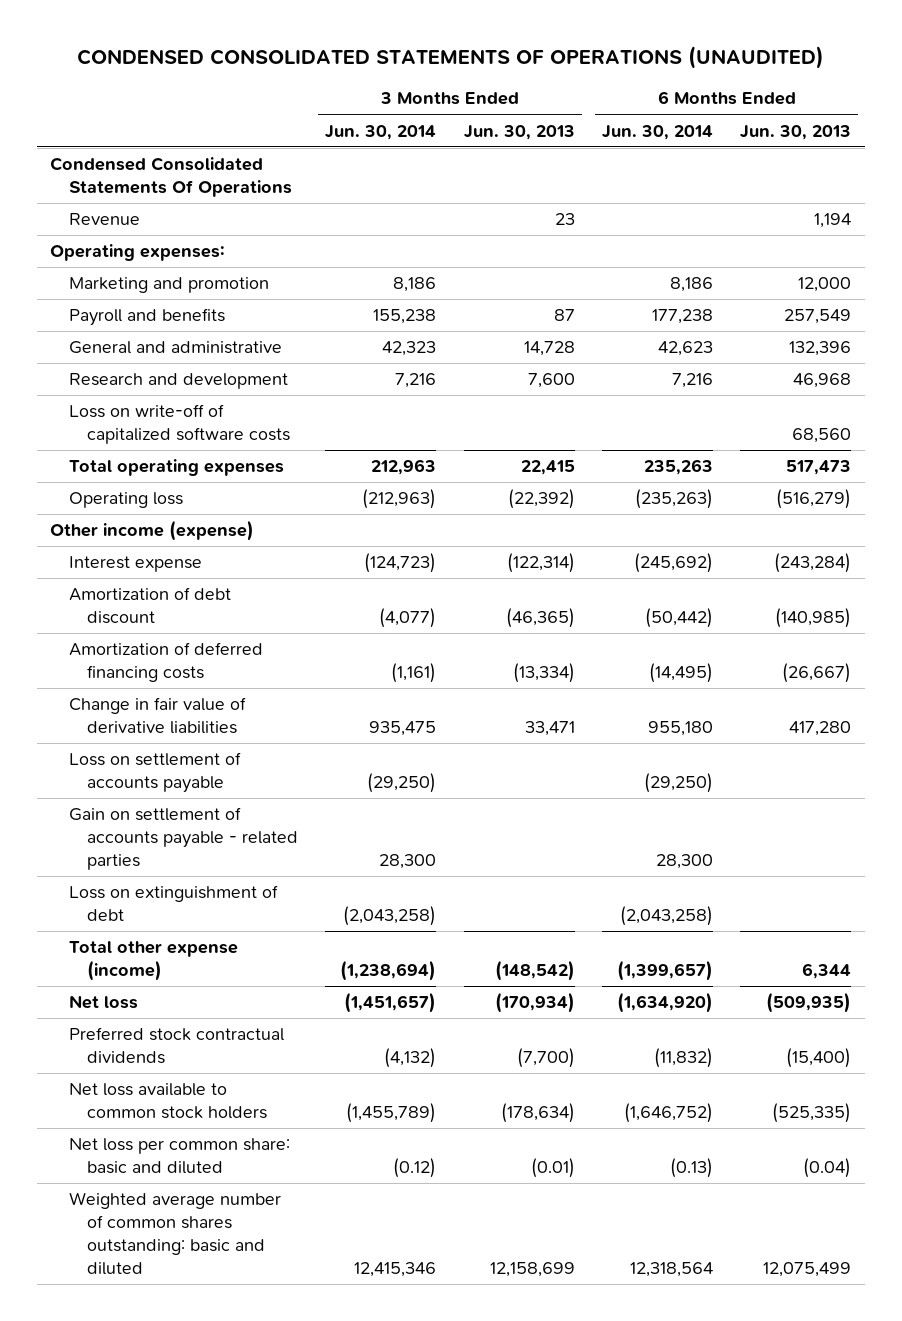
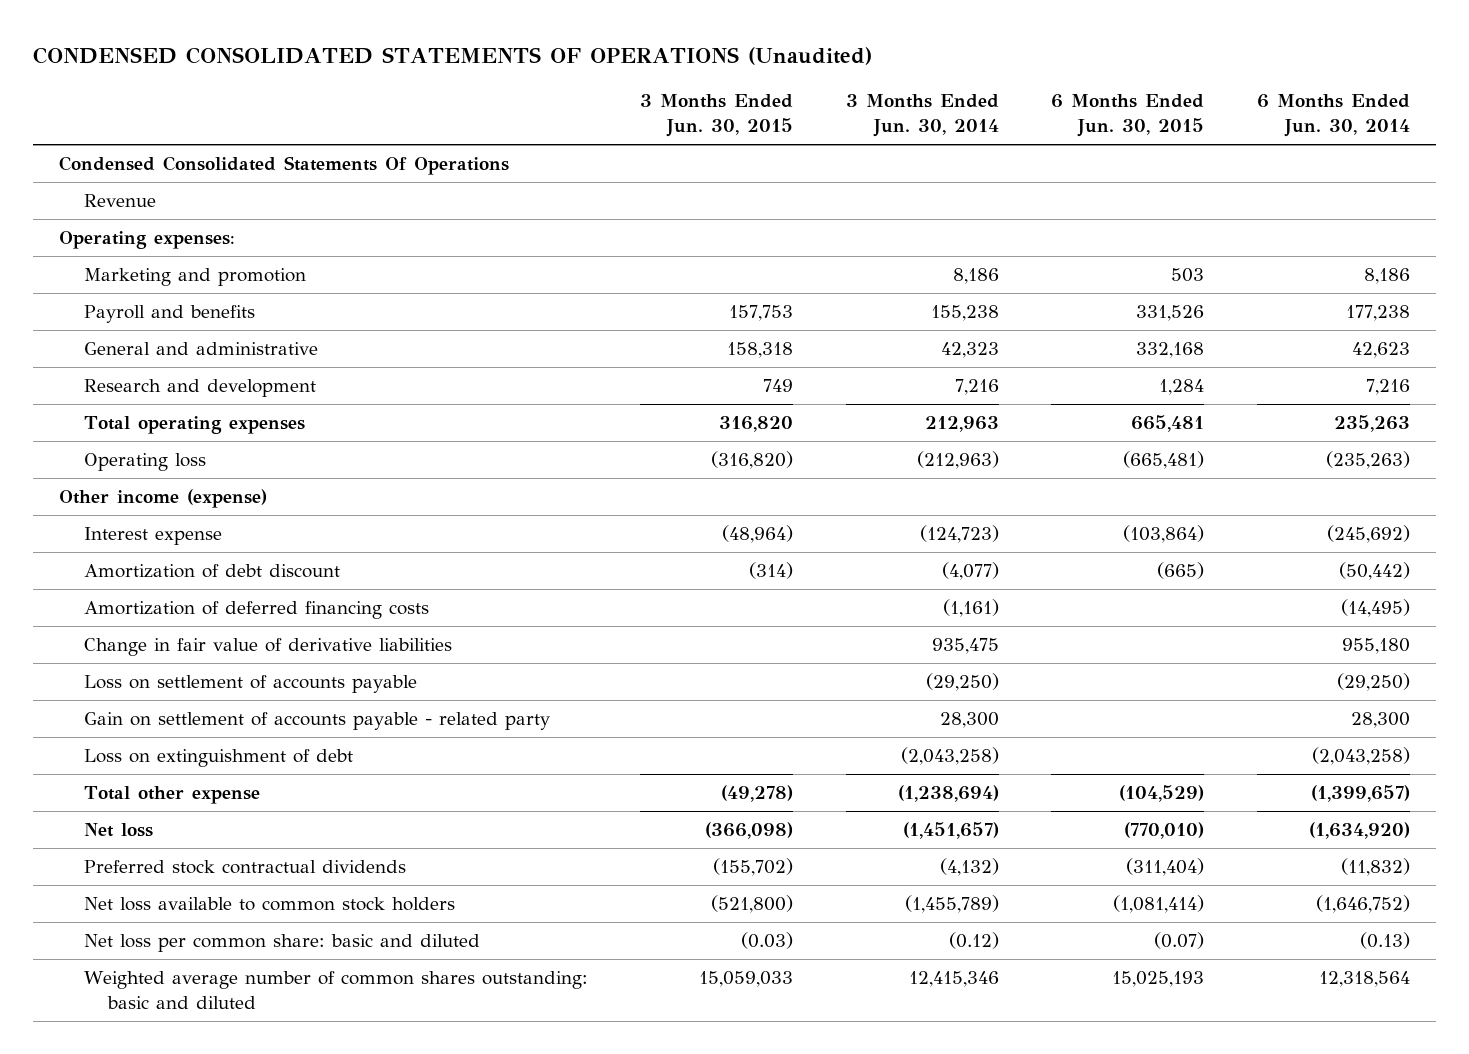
- CONDENSED CONSOLIDATED STATEMENTS OF OPERATIONS (UNAUDITED)
+ CONDENSED CONSOLIDATED STATEMENTS OF OPERATIONS (Unaudited)
- | 3 Months Ended Jun. 30, 2014 | 3 Months Ended Jun. 30, 2013 | 6 Months Ended Jun. 30, 2014 | 6 Months Ended Jun. 30, 2013
+ | 3 Months Ended Jun. 30, 2015 | 3 Months Ended Jun. 30, 2014 | 6 Months Ended Jun. 30, 2015 | 6 Months Ended Jun. 30, 2014
- Loss on write-off of capitalized software costs | | | | 68,560
- Gain on settlement of accounts payable - related parties | 28,300 | | 28,300 |
+ Gain on settlement of accounts payable - related party | | 28,300 | | 28,300
- Total other expense (income) | (1,238,694) | (148,542) | (1,399,657) | 6,344
+ Total other expense | (49,278) | (1,238,694) | (104,529) | (1,399,657)

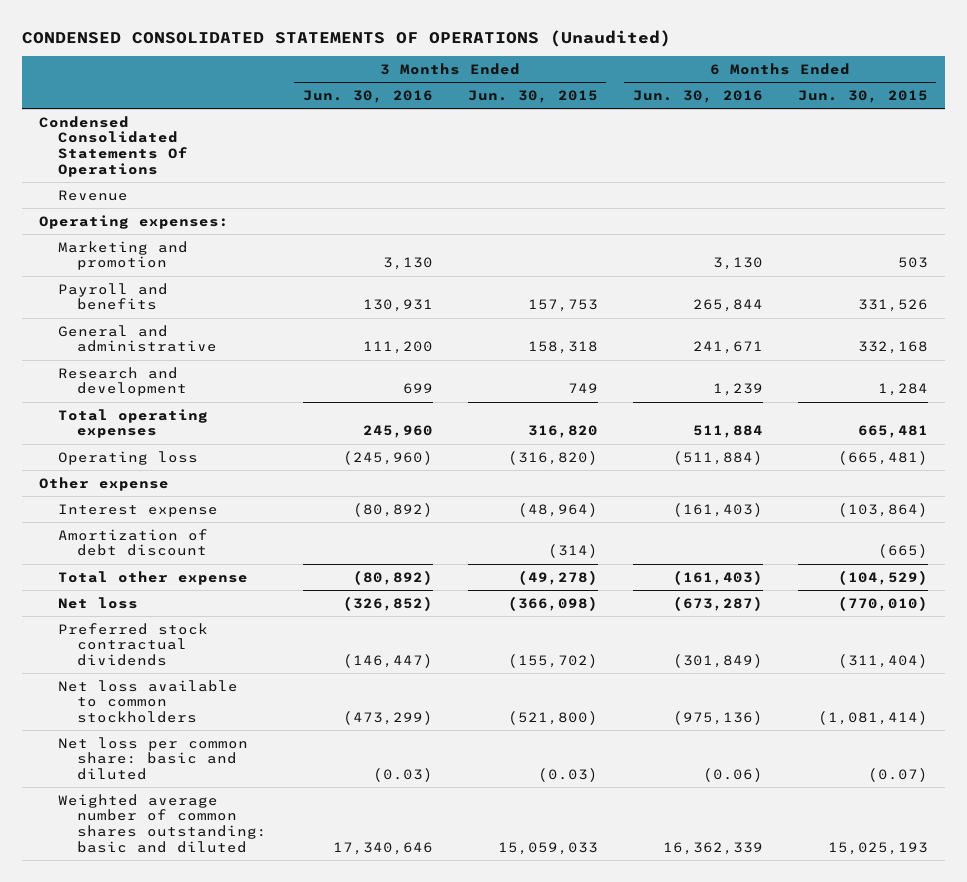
- | 3 Months Ended Jun. 30, 2015 | 3 Months Ended Jun. 30, 2014 | 6 Months Ended Jun. 30, 2015 | 6 Months Ended Jun. 30, 2014
+ | 3 Months Ended Jun. 30, 2016 | 3 Months Ended Jun. 30, 2015 | 6 Months Ended Jun. 30, 2016 | 6 Months Ended Jun. 30, 2015
- Other income (expense)
+ Other expense
- Amortization of deferred financing costs | | (1,161) | | (14,495)
- Change in fair value of derivative liabilities | | 935,475 | | 955,180
- Loss on settlement of accounts payable | | (29,250) | | (29,250)
- Gain on settlement of accounts payable - related party | | 28,300 | | 28,300
- Loss on extinguishment of debt | | (2,043,258) | | (2,043,258)
- Net loss available to common stock holders | (521,800) | (1,455,789) | (1,081,414) | (1,646,752)
+ Net loss available to common stockholders | (473,299) | (521,800) | (975,136) | (1,081,414)

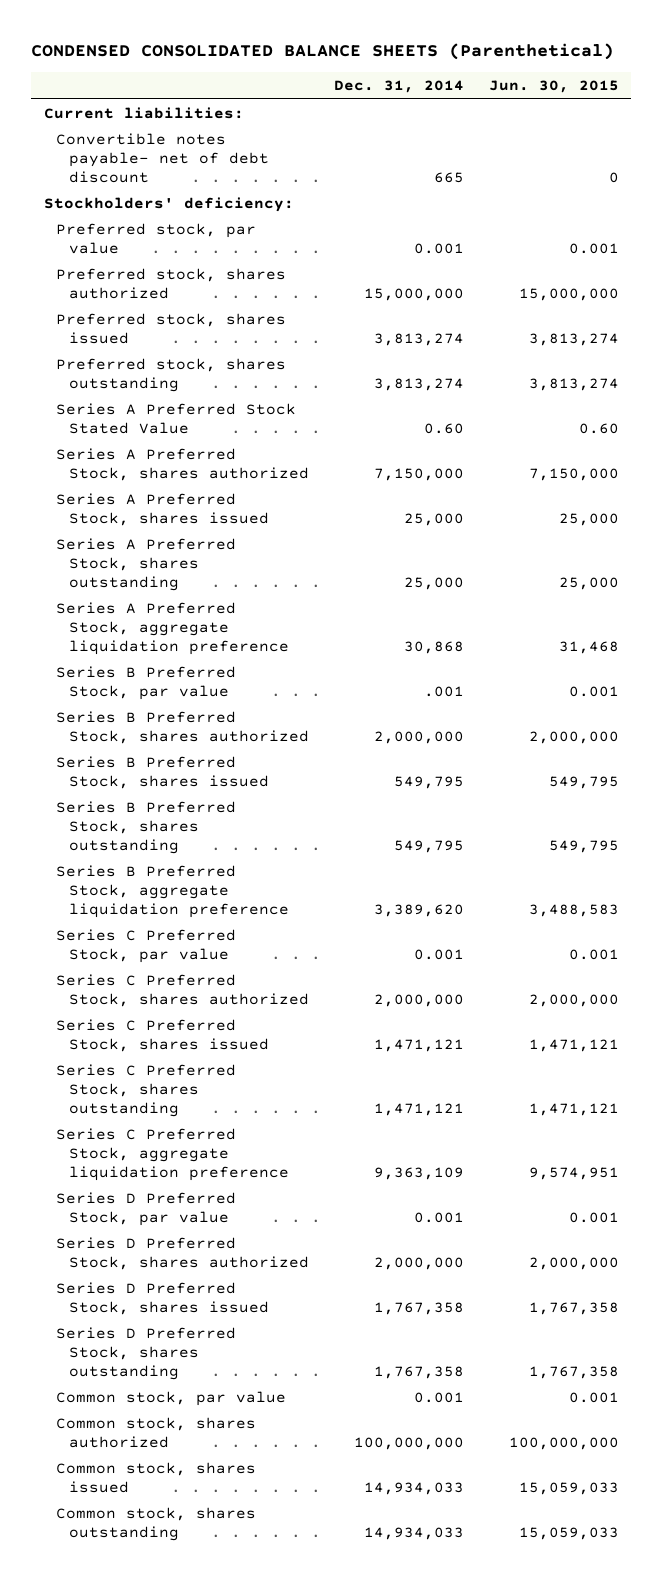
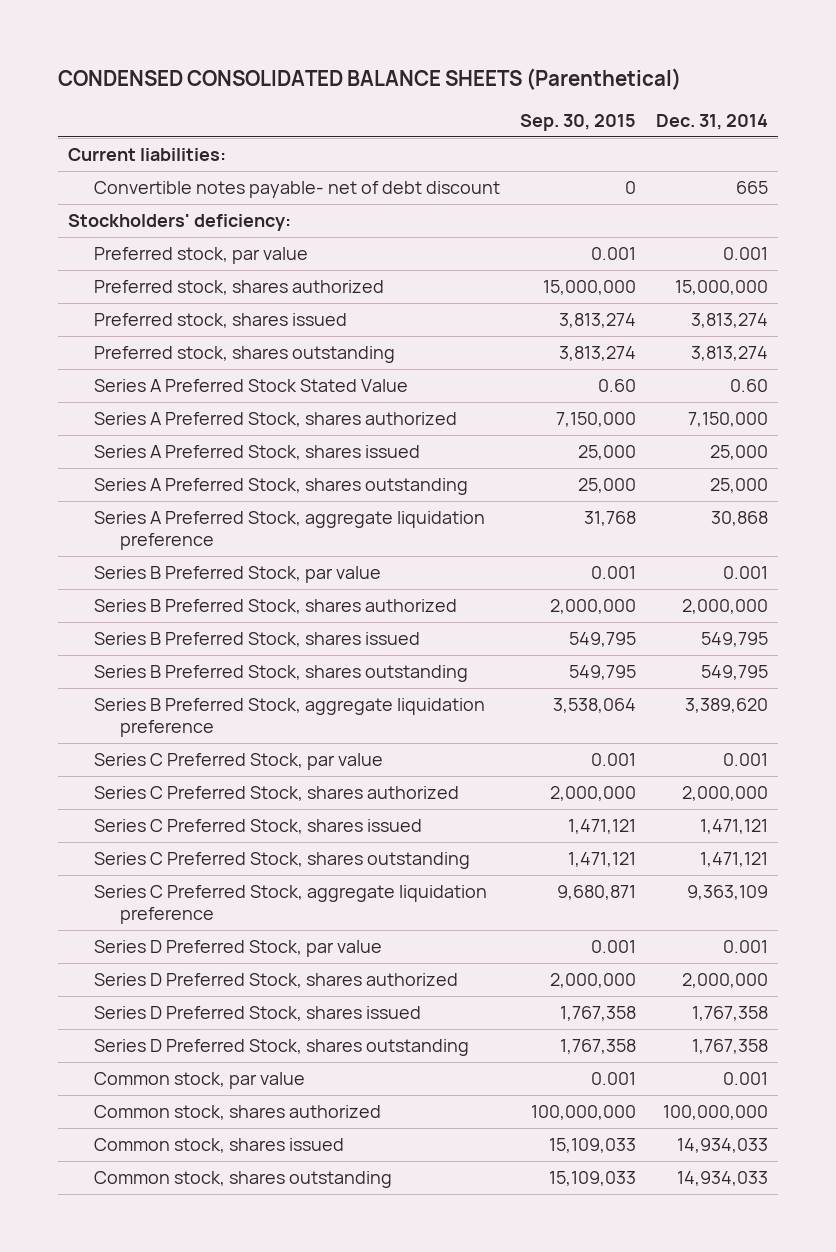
- | Dec. 31, 2014 | Jun. 30, 2015
+ | Sep. 30, 2015 | Dec. 31, 2014
- Series B Preferred Stock, par value | .001 | 0.001
+ Series B Preferred Stock, par value | 0.001 | 0.001

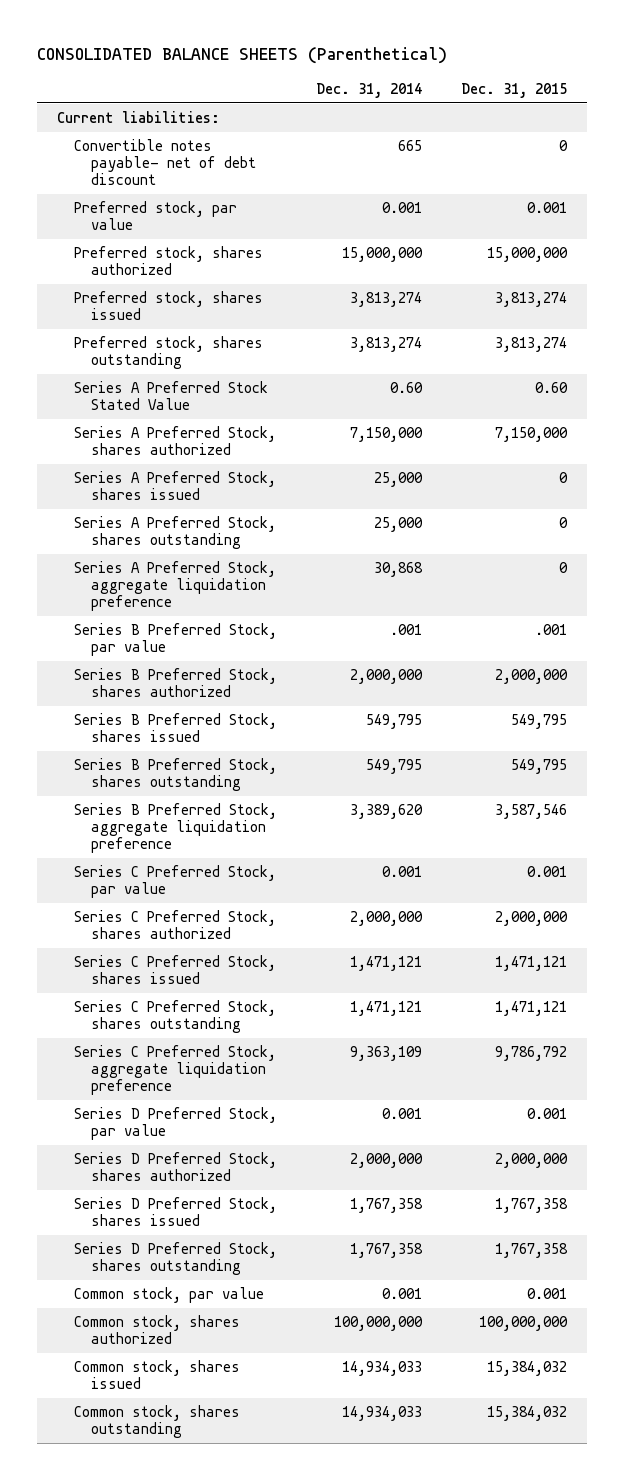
- CONDENSED CONSOLIDATED BALANCE SHEETS (Parenthetical)
+ CONSOLIDATED BALANCE SHEETS (Parenthetical)
- | Sep. 30, 2015 | Dec. 31, 2014
+ | Dec. 31, 2014 | Dec. 31, 2015
- Stockholders' deficiency:
- Series B Preferred Stock, par value | 0.001 | 0.001
+ Series B Preferred Stock, par value | .001 | .001

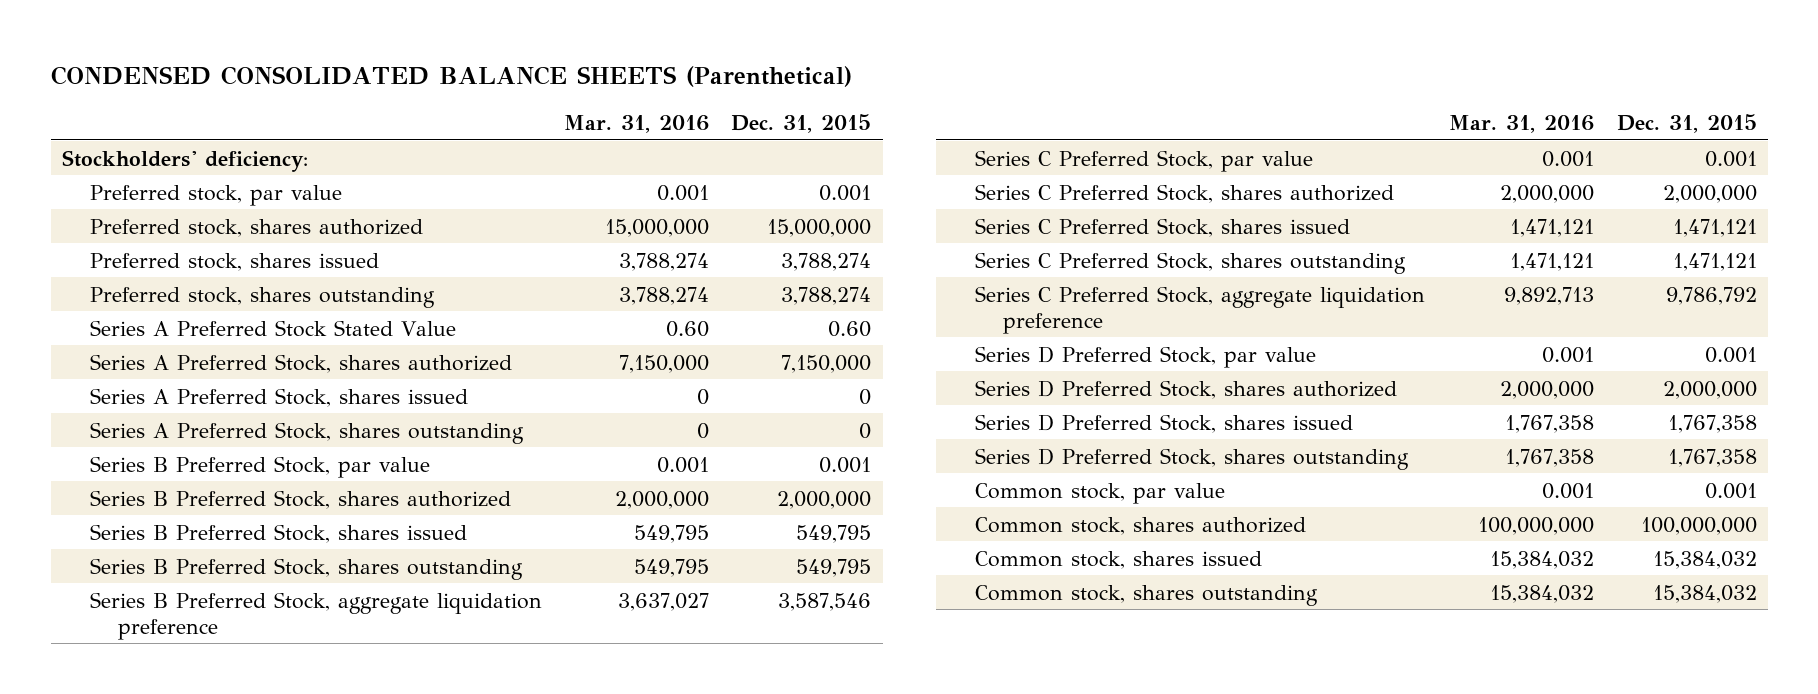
- CONSOLIDATED BALANCE SHEETS (Parenthetical)
+ CONDENSED CONSOLIDATED BALANCE SHEETS (Parenthetical)
- | Dec. 31, 2014 | Dec. 31, 2015
+ | Mar. 31, 2016 | Dec. 31, 2015
- Current liabilities:
- Convertible notes payable- net of debt discount | 665 | 0
+ Stockholders' deficiency:
- Preferred stock, shares issued | 3,813,274 | 3,813,274
- Preferred stock, shares outstanding | 3,813,274 | 3,813,274
+ Preferred stock, shares issued | 3,788,274 | 3,788,274
+ Preferred stock, shares outstanding | 3,788,274 | 3,788,274
- Series A Preferred Stock, aggregate liquidation preference | 30,868 | 0
- Series B Preferred Stock, par value | .001 | .001
+ Series B Preferred Stock, par value | 0.001 | 0.001

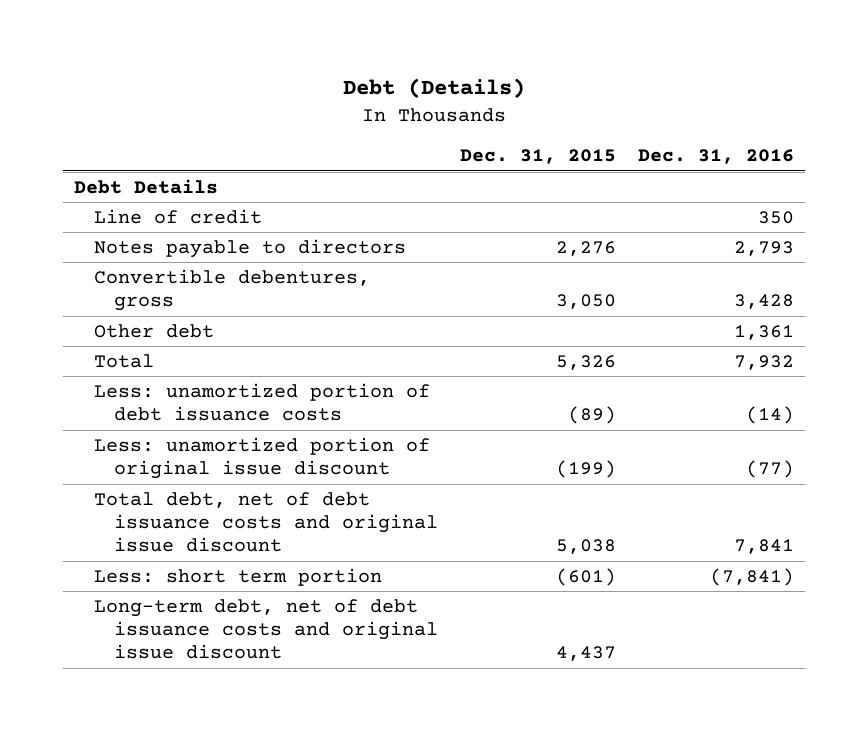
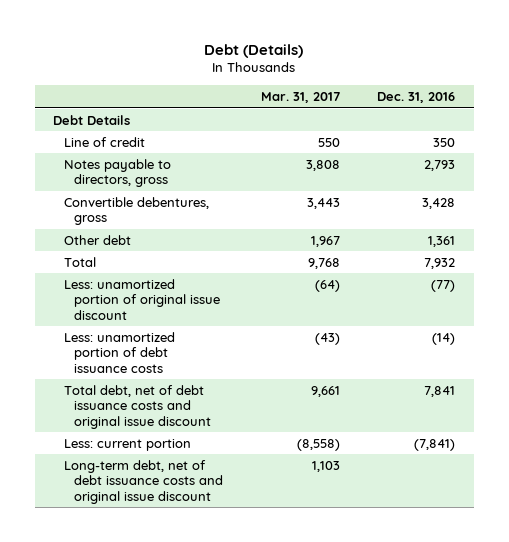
- | Dec. 31, 2015 | Dec. 31, 2016
+ | Mar. 31, 2017 | Dec. 31, 2016
- Notes payable to directors | 2,276 | 2,793
+ Notes payable to directors, gross | 3,808 | 2,793
moved down: Less: unamortized portion of debt issuance costs | (43) | (14)
- Less: short term portion | (601) | (7,841)
+ Less: current portion | (8,558) | (7,841)

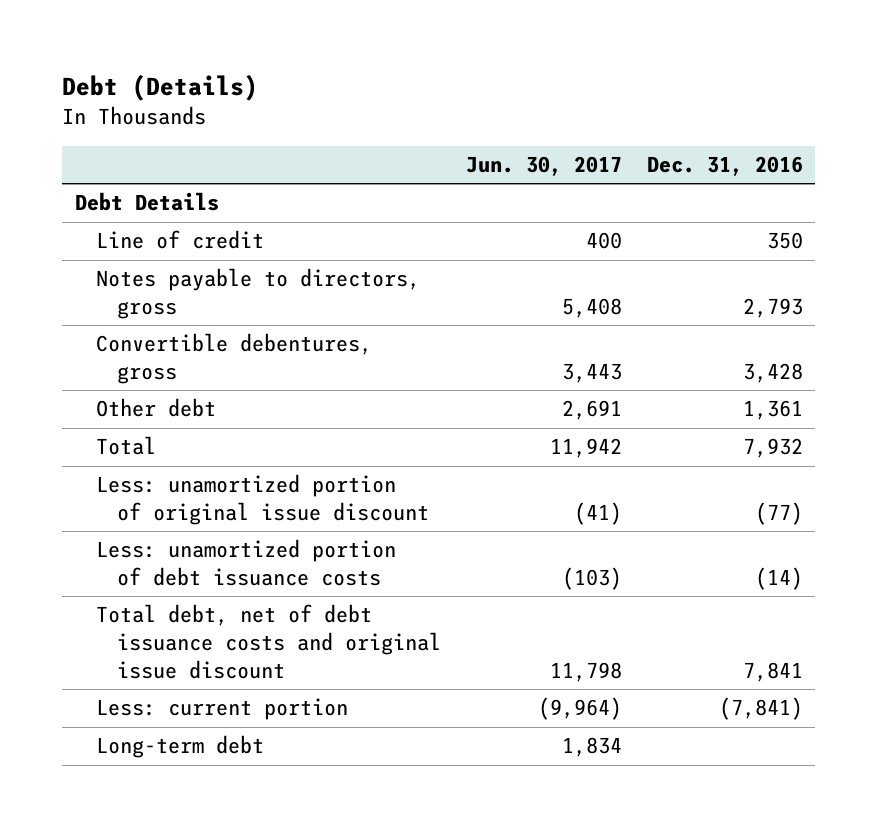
- | Mar. 31, 2017 | Dec. 31, 2016
+ | Jun. 30, 2017 | Dec. 31, 2016
- Long-term debt, net of debt issuance costs and original issue discount | 1,103 |
+ Long-term debt | 1,834 |

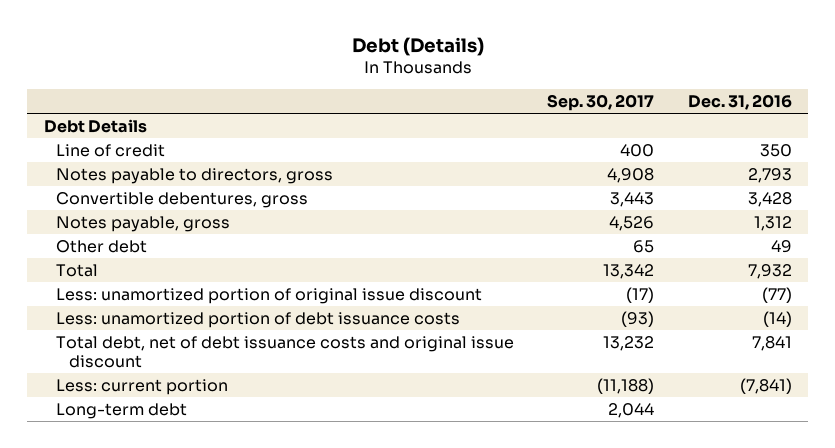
- | Jun. 30, 2017 | Dec. 31, 2016
+ | Sep. 30, 2017 | Dec. 31, 2016
- Other debt | 2,691 | 1,361
+ Notes payable, gross | 4,526 | 1,312
+ Other debt | 65 | 49

